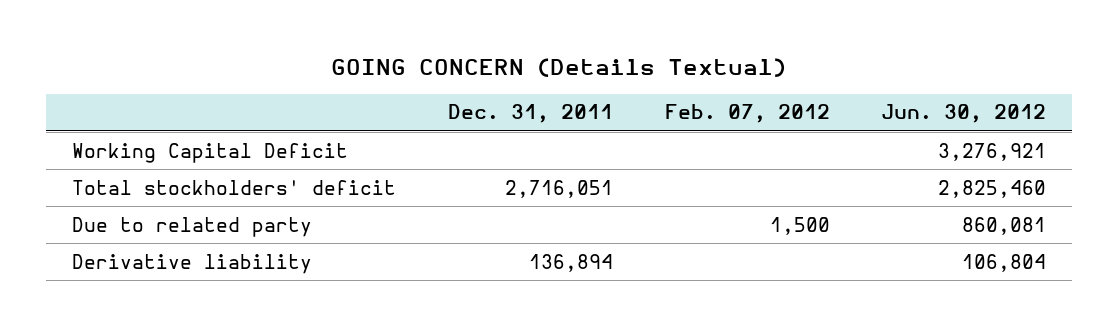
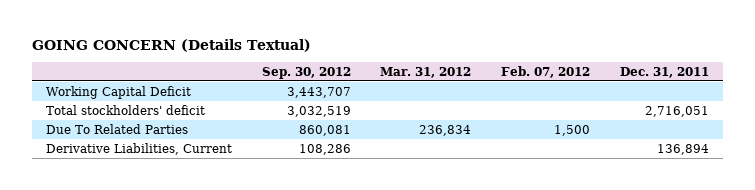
- | Dec. 31, 2011 | Feb. 07, 2012 | Jun. 30, 2012
+ | Sep. 30, 2012 | Mar. 31, 2012 | Feb. 07, 2012 | Dec. 31, 2011
- Due to related party | | 1,500 | 860,081
- Derivative liability | 136,894 | | 106,804
+ Due To Related Parties | 860,081 | 236,834 | 1,500 |
+ Derivative Liabilities, Current | 108,286 | | | 136,894

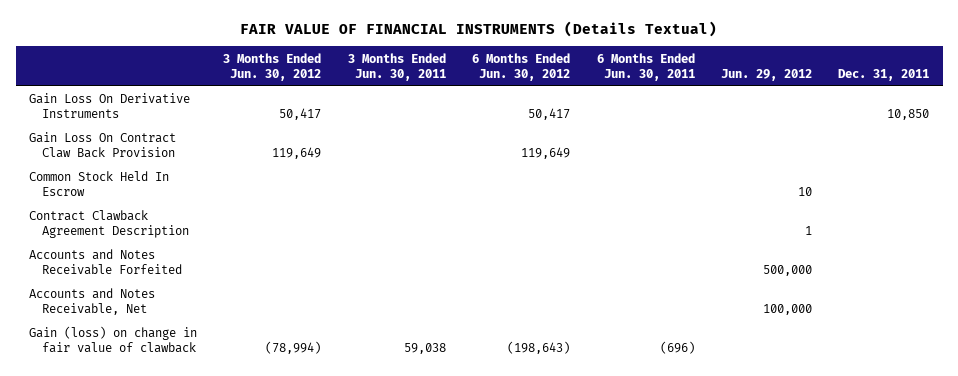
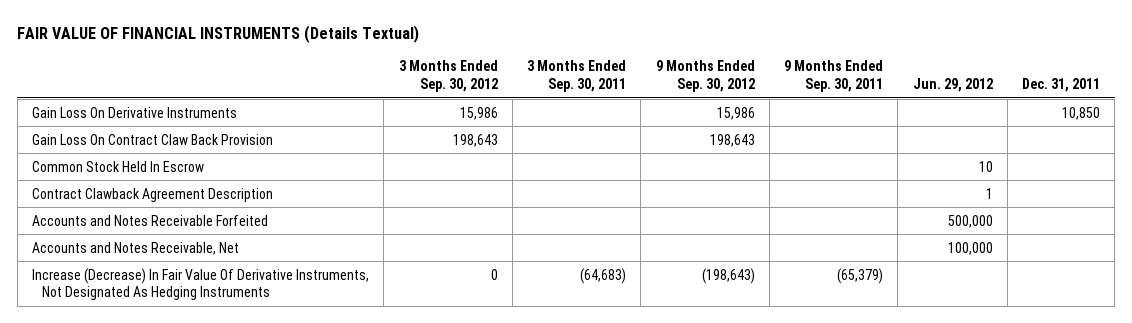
- | 3 Months Ended Jun. 30, 2012 | 3 Months Ended Jun. 30, 2011 | 6 Months Ended Jun. 30, 2012 | 6 Months Ended Jun. 30, 2011 | Jun. 29, 2012 | Dec. 31, 2011
+ | 3 Months Ended Sep. 30, 2012 | 3 Months Ended Sep. 30, 2011 | 9 Months Ended Sep. 30, 2012 | 9 Months Ended Sep. 30, 2011 | Jun. 29, 2012 | Dec. 31, 2011
- Gain (loss) on change in fair value of clawback | (78,994) | 59,038 | (198,643) | (696) | |
+ Increase (Decrease) In Fair Value Of Derivative Instruments, Not Designated As Hedging Instruments | 0 | (64,683) | (198,643) | (65,379) | |

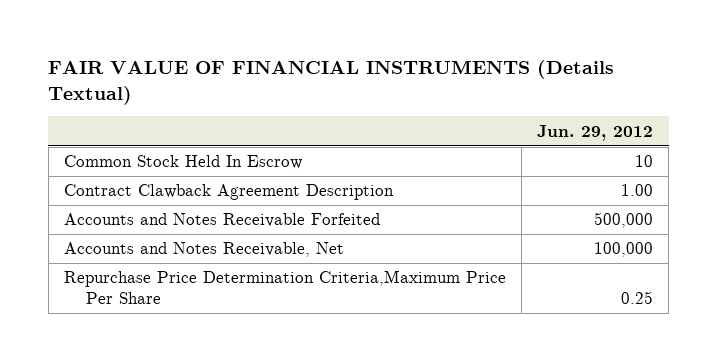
- | 3 Months Ended Sep. 30, 2012 | 3 Months Ended Sep. 30, 2011 | 9 Months Ended Sep. 30, 2012 | 9 Months Ended Sep. 30, 2011 | Jun. 29, 2012 | Dec. 31, 2011
+ | Jun. 29, 2012
- Gain Loss On Derivative Instruments | 15,986 | | 15,986 | | | 10,850
- Gain Loss On Contract Claw Back Provision | 198,643 | | 198,643 | | |
- Contract Clawback Agreement Description | | | | | 1 |
+ Contract Clawback Agreement Description | 1.00
- Increase (Decrease) In Fair Value Of Derivative Instruments, Not Designated As Hedging Instruments | 0 | (64,683) | (198,643) | (65,379) | |
+ Repurchase Price Determination Criteria,Maximum Price Per Share | 0.25

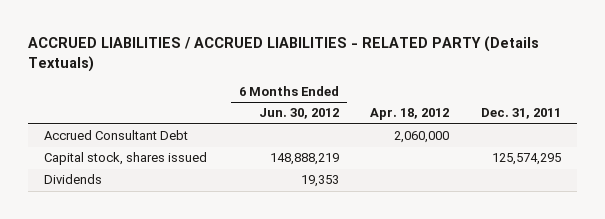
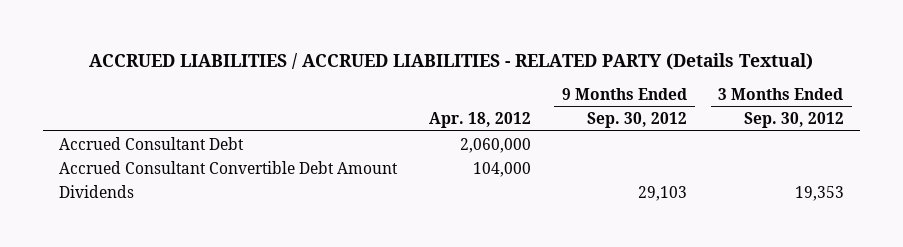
- ACCRUED LIABILITIES / ACCRUED LIABILITIES - RELATED PARTY (Details Textuals)
+ ACCRUED LIABILITIES / ACCRUED LIABILITIES - RELATED PARTY (Details Textual)
- | 6 Months Ended Jun. 30, 2012 | Apr. 18, 2012 | Dec. 31, 2011
+ | Apr. 18, 2012 | 9 Months Ended Sep. 30, 2012 | 3 Months Ended Sep. 30, 2012
- Capital stock, shares issued | 148,888,219 | | 125,574,295
+ Accrued Consultant Convertible Debt Amount | 104,000 | |

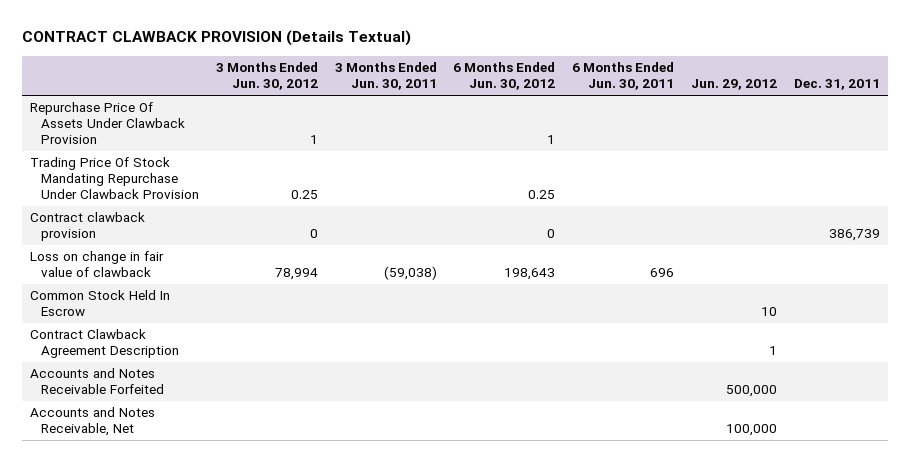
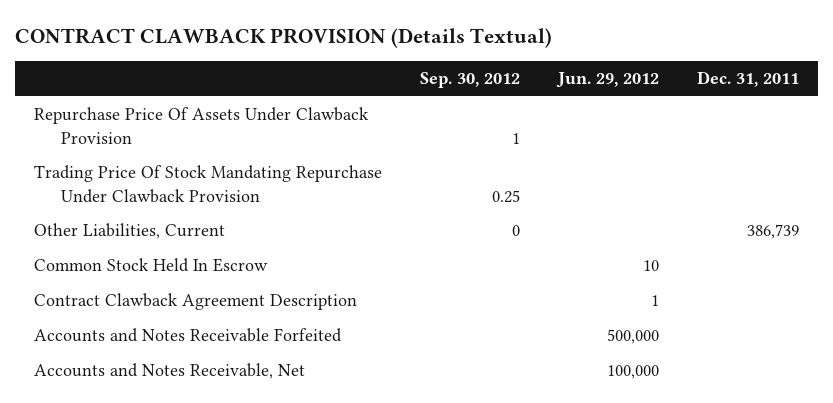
- | 3 Months Ended Jun. 30, 2012 | 3 Months Ended Jun. 30, 2011 | 6 Months Ended Jun. 30, 2012 | 6 Months Ended Jun. 30, 2011 | Jun. 29, 2012 | Dec. 31, 2011
+ | Sep. 30, 2012 | Jun. 29, 2012 | Dec. 31, 2011
- Contract clawback provision | 0 | | 0 | | | 386,739
- Loss on change in fair value of clawback | 78,994 | (59,038) | 198,643 | 696 | |
+ Other Liabilities, Current | 0 | | 386,739

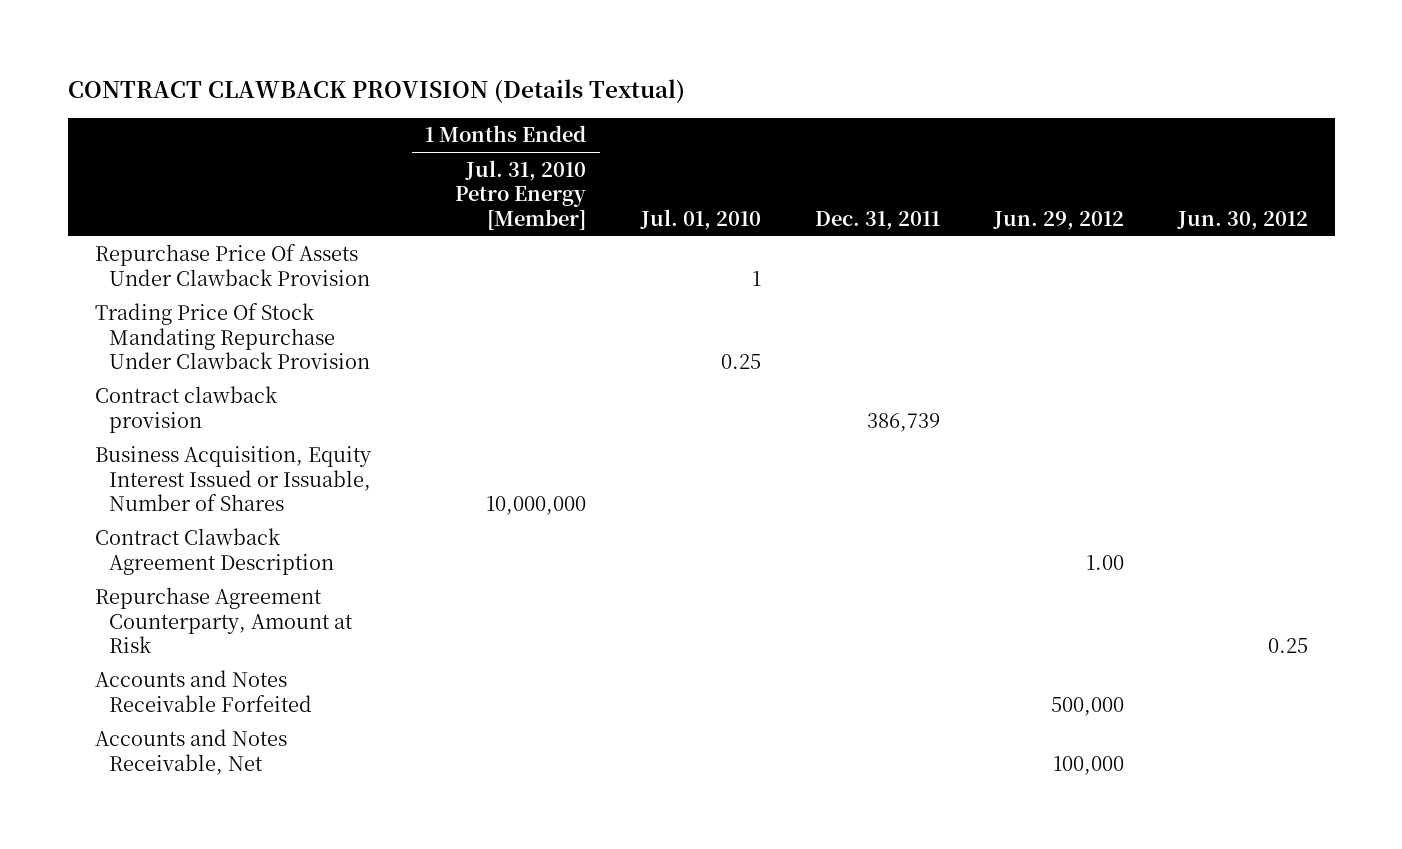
- | Sep. 30, 2012 | Jun. 29, 2012 | Dec. 31, 2011
+ | 1 Months Ended Jul. 31, 2010 Petro Energy [Member] | Jul. 01, 2010 | Dec. 31, 2011 | Jun. 29, 2012 | Jun. 30, 2012
- Other Liabilities, Current | 0 | | 386,739
- Common Stock Held In Escrow | | 10 |
- Contract Clawback Agreement Description | | 1 |
+ Contract clawback provision | | | 386,739 | |
+ Business Acquisition, Equity Interest Issued or Issuable, Number of Shares | 10,000,000 | | | |
+ Contract Clawback Agreement Description | | | | 1.00 |
+ Repurchase Agreement Counterparty, Amount at Risk | | | | | 0.25

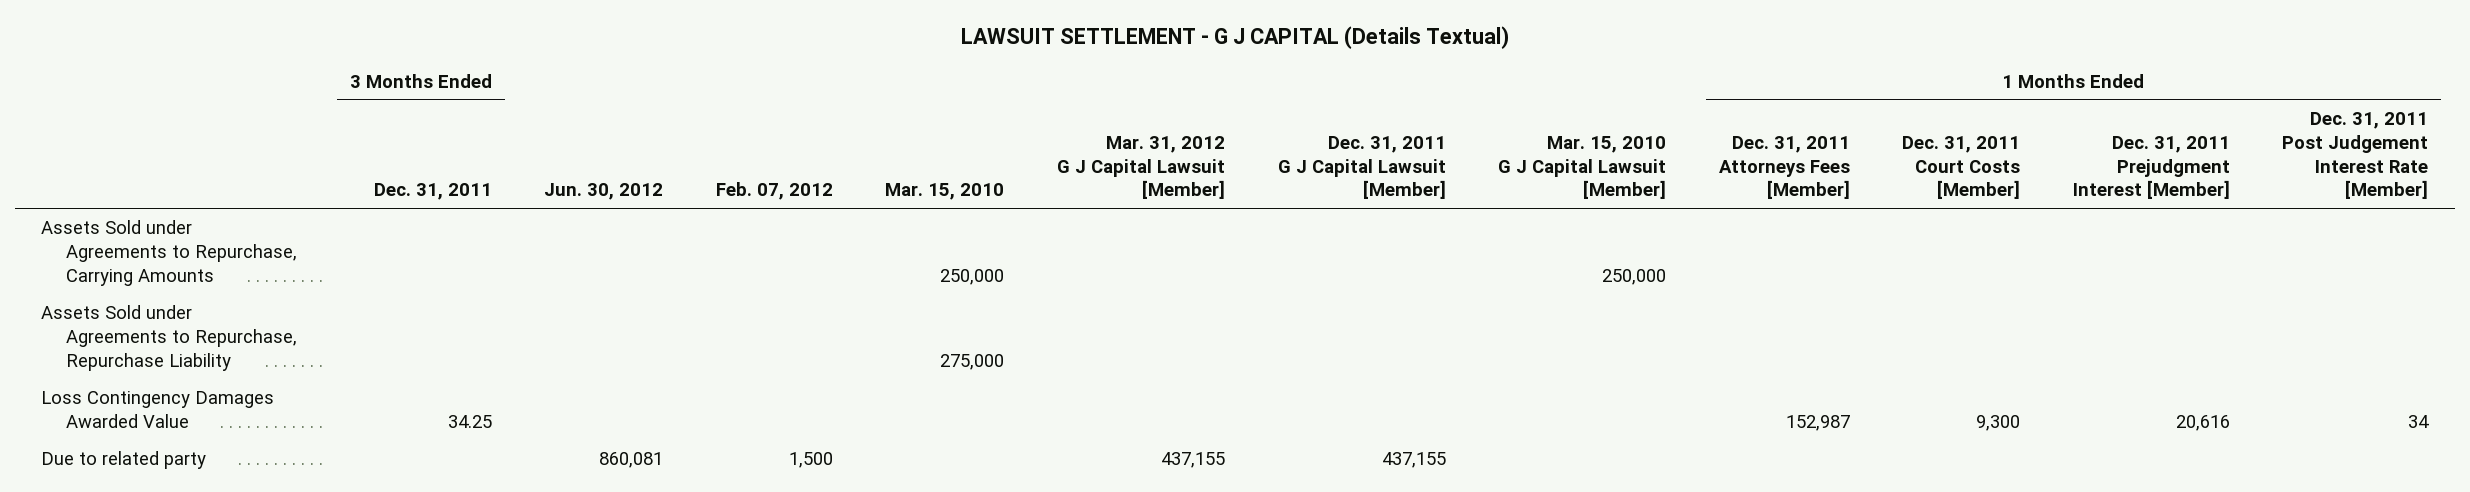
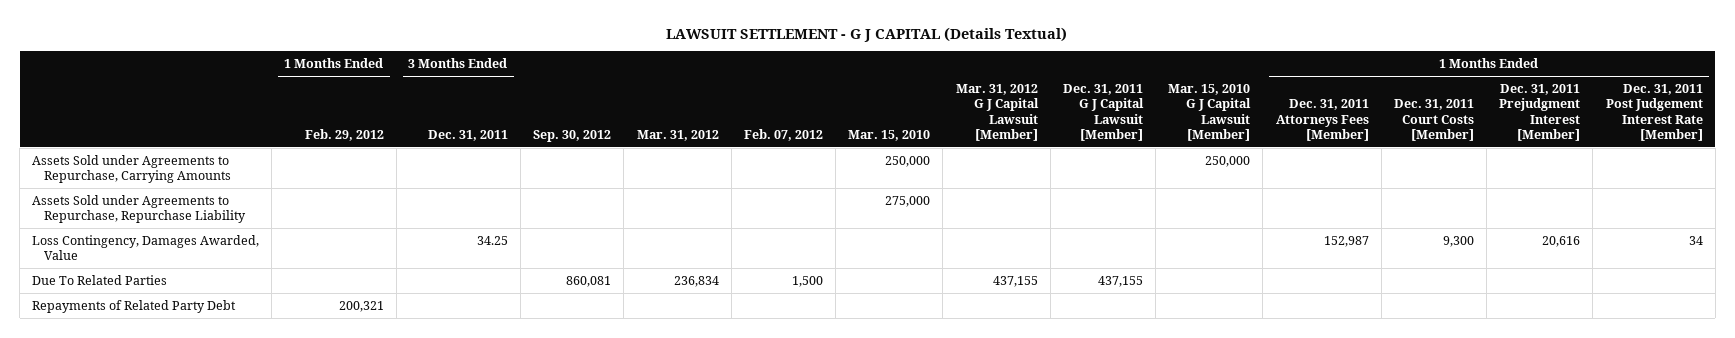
- | 3 Months Ended Dec. 31, 2011 | Jun. 30, 2012 | Feb. 07, 2012 | Mar. 15, 2010 | Mar. 31, 2012 G J Capital Lawsuit [Member] | Dec. 31, 2011 G J Capital Lawsuit [Member] | Mar. 15, 2010 G J Capital Lawsuit [Member] | 1 Months Ended Dec. 31, 2011 Attorneys Fees [Member] | 1 Months Ended Dec. 31, 2011 Court Costs [Member] | 1 Months Ended Dec. 31, 2011 Prejudgment Interest [Member] | 1 Months Ended Dec. 31, 2011 Post Judgement Interest Rate [Member]
+ | 1 Months Ended Feb. 29, 2012 | 3 Months Ended Dec. 31, 2011 | Sep. 30, 2012 | Mar. 31, 2012 | Feb. 07, 2012 | Mar. 15, 2010 | Mar. 31, 2012 G J Capital Lawsuit [Member] | Dec. 31, 2011 G J Capital Lawsuit [Member] | Mar. 15, 2010 G J Capital Lawsuit [Member] | 1 Months Ended Dec. 31, 2011 Attorneys Fees [Member] | 1 Months Ended Dec. 31, 2011 Court Costs [Member] | 1 Months Ended Dec. 31, 2011 Prejudgment Interest [Member] | 1 Months Ended Dec. 31, 2011 Post Judgement Interest Rate [Member]
- Loss Contingency Damages Awarded Value | 34.25 | | | | | | | 152,987 | 9,300 | 20,616 | 34
- Due to related party | | 860,081 | 1,500 | | 437,155 | 437,155 | | | | |
+ Loss Contingency, Damages Awarded, Value | | 34.25 | | | | | | | | 152,987 | 9,300 | 20,616 | 34
+ Due To Related Parties | | | 860,081 | 236,834 | 1,500 | | 437,155 | 437,155 | | | | |
+ Repayments of Related Party Debt | 200,321 | | | | | | | | | | | |

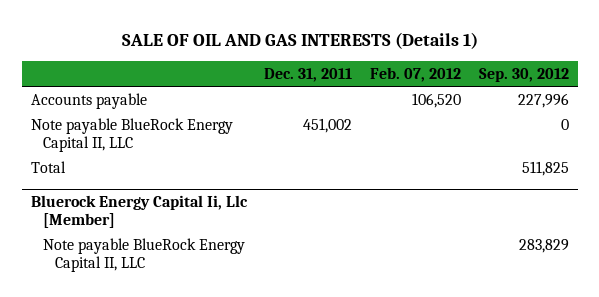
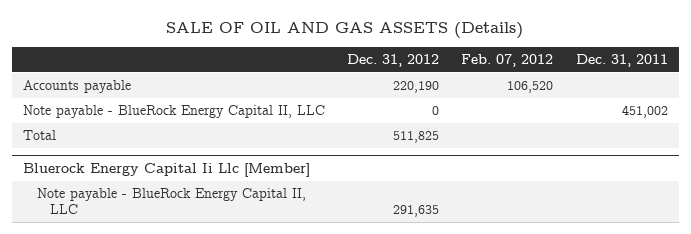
- SALE OF OIL AND GAS INTERESTS (Details 1)
+ SALE OF OIL AND GAS ASSETS (Details)
- | Dec. 31, 2011 | Feb. 07, 2012 | Sep. 30, 2012
+ | Dec. 31, 2012 | Feb. 07, 2012 | Dec. 31, 2011
- Note payable BlueRock Energy Capital II, LLC | 451,002 | | 0
+ Note payable - BlueRock Energy Capital II, LLC | 0 | | 451,002
- Bluerock Energy Capital Ii, Llc [Member]
- Note payable BlueRock Energy Capital II, LLC | | | 283,829
+ Bluerock Energy Capital Ii Llc [Member]
+ Note payable - BlueRock Energy Capital II, LLC | 291,635 | |

